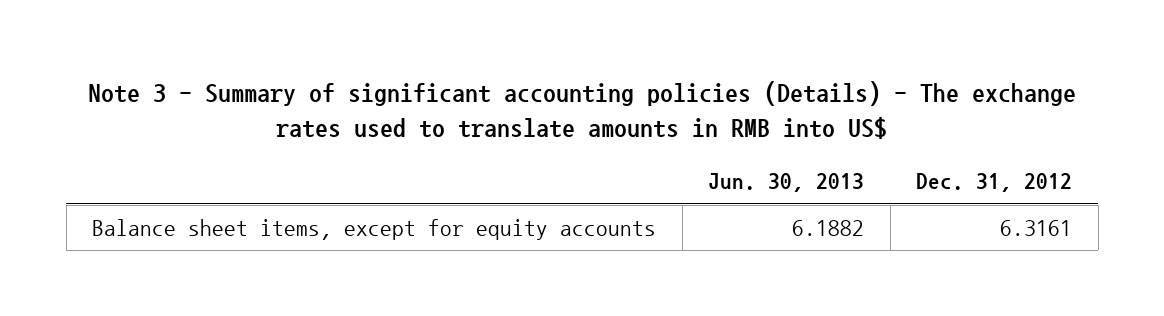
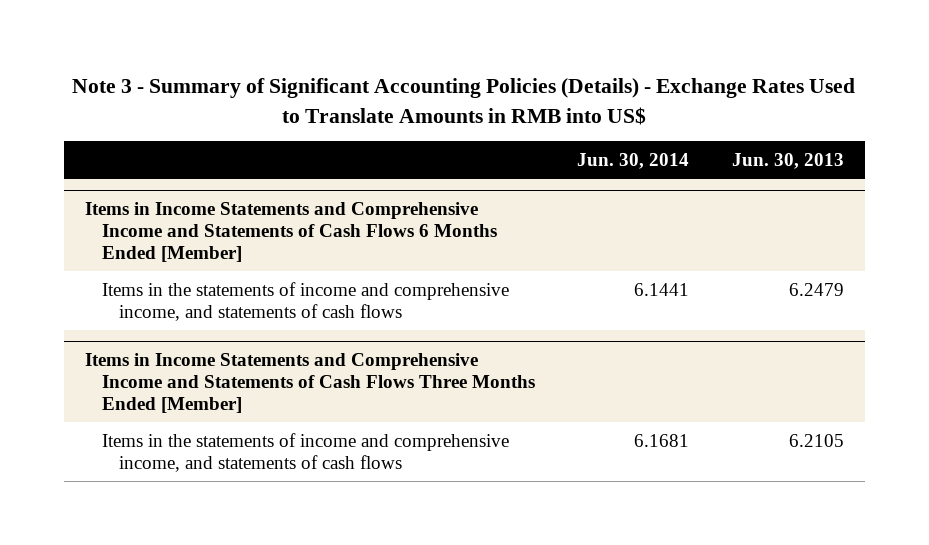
- Note 3 - Summary of significant accounting policies (Details) - The exchange rates used to translate amounts in RMB into US$
+ Note 3 - Summary of Significant Accounting Policies (Details) - Exchange Rates Used to Translate Amounts in RMB into US$
- | Jun. 30, 2013 | Dec. 31, 2012
+ | Jun. 30, 2014 | Jun. 30, 2013
- Balance sheet items, except for equity accounts | 6.1882 | 6.3161
+ Items in Income Statements and Comprehensive Income and Statements of Cash Flows 6 Months Ended [Member]
+ Items in the statements of income and comprehensive income, and statements of cash flows | 6.1441 | 6.2479
+ Items in Income Statements and Comprehensive Income and Statements of Cash Flows Three Months Ended [Member]
+ Items in the statements of income and comprehensive income, and statements of cash flows | 6.1681 | 6.2105

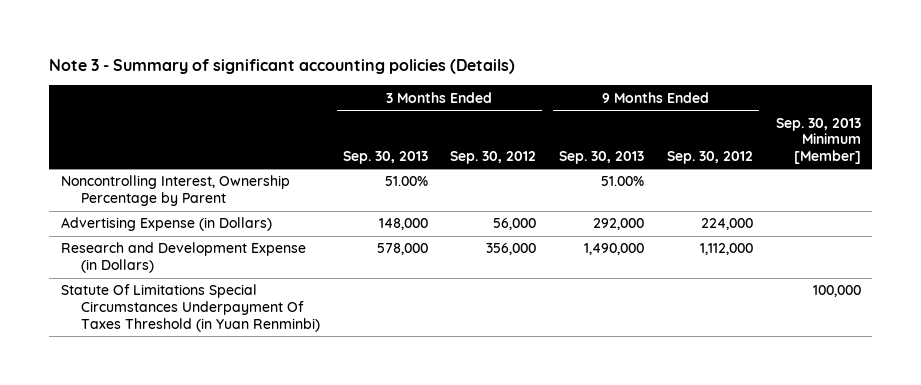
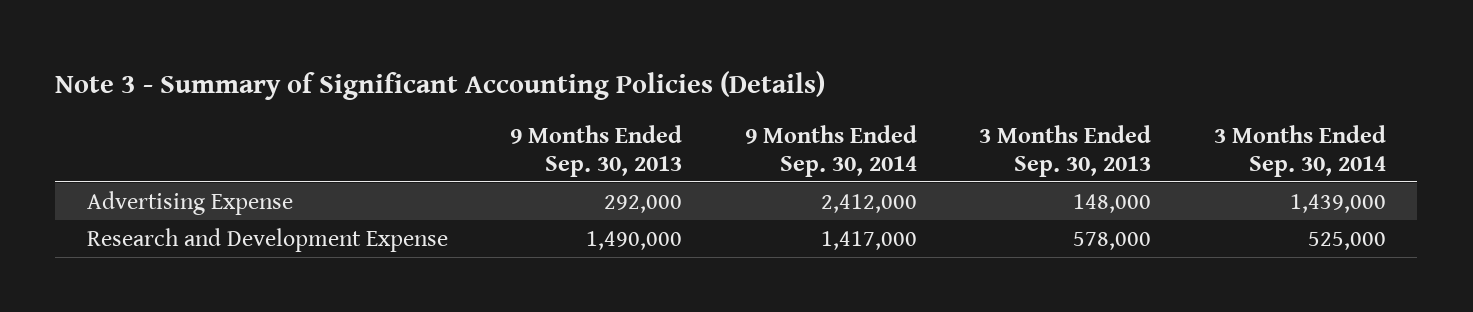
- Note 3 - Summary of significant accounting policies (Details)
+ Note 3 - Summary of Significant Accounting Policies (Details)
- | 3 Months Ended Sep. 30, 2013 | 3 Months Ended Sep. 30, 2012 | 9 Months Ended Sep. 30, 2013 | 9 Months Ended Sep. 30, 2012 | Sep. 30, 2013 Minimum [Member]
+ | 9 Months Ended Sep. 30, 2013 | 9 Months Ended Sep. 30, 2014 | 3 Months Ended Sep. 30, 2013 | 3 Months Ended Sep. 30, 2014
- Noncontrolling Interest, Ownership Percentage by Parent | 51.00% | | 51.00% | |
- Advertising Expense (in Dollars) | 148,000 | 56,000 | 292,000 | 224,000 |
- Research and Development Expense (in Dollars) | 578,000 | 356,000 | 1,490,000 | 1,112,000 |
- Statute Of Limitations Special Circumstances Underpayment Of Taxes Threshold (in Yuan Renminbi) | | | | | 100,000
+ Advertising Expense | 292,000 | 2,412,000 | 148,000 | 1,439,000
+ Research and Development Expense | 1,490,000 | 1,417,000 | 578,000 | 525,000

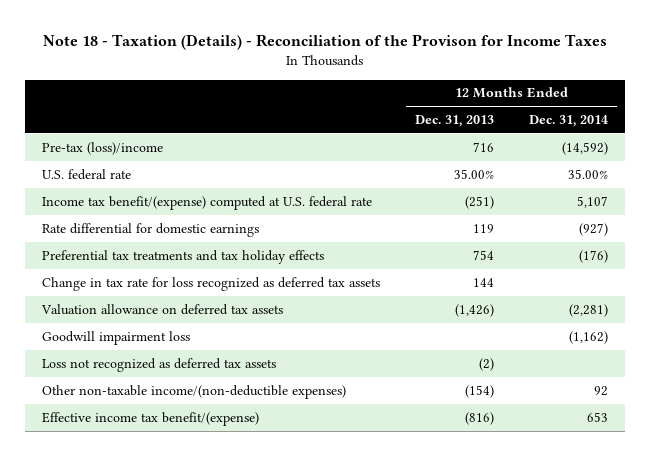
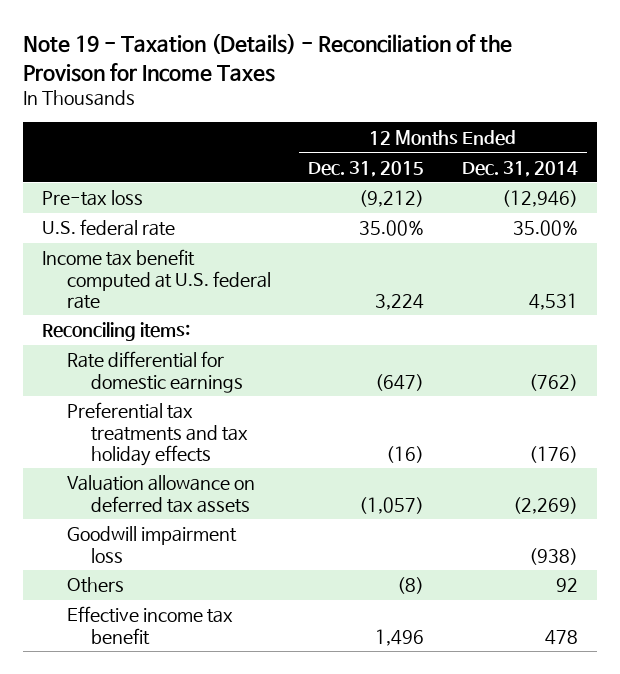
- Note 18 - Taxation (Details) - Reconciliation of the Provison for Income Taxes
+ Note 19 - Taxation (Details) - Reconciliation of the Provison for Income Taxes
- | 12 Months Ended Dec. 31, 2013 | 12 Months Ended Dec. 31, 2014
+ | 12 Months Ended Dec. 31, 2015 | 12 Months Ended Dec. 31, 2014
- Pre-tax (loss)/income | 716 | (14,592)
+ Pre-tax loss | (9,212) | (12,946)
- Income tax benefit/(expense) computed at U.S. federal rate | (251) | 5,107
- Rate differential for domestic earnings | 119 | (927)
+ Income tax benefit computed at U.S. federal rate | 3,224 | 4,531
+ Reconciling items:
+ Rate differential for domestic earnings | (647) | (762)
- Change in tax rate for loss recognized as deferred tax assets | 144 |
- Valuation allowance on deferred tax assets | (1,426) | (2,281)
- Goodwill impairment loss | | (1,162)
- Loss not recognized as deferred tax assets | (2) |
- Other non-taxable income/(non-deductible expenses) | (154) | 92
- Effective income tax benefit/(expense) | (816) | 653
+ Valuation allowance on deferred tax assets | (1,057) | (2,269)
+ Goodwill impairment loss | | (938)
+ Others | (8) | 92
+ Effective income tax benefit | 1,496 | 478

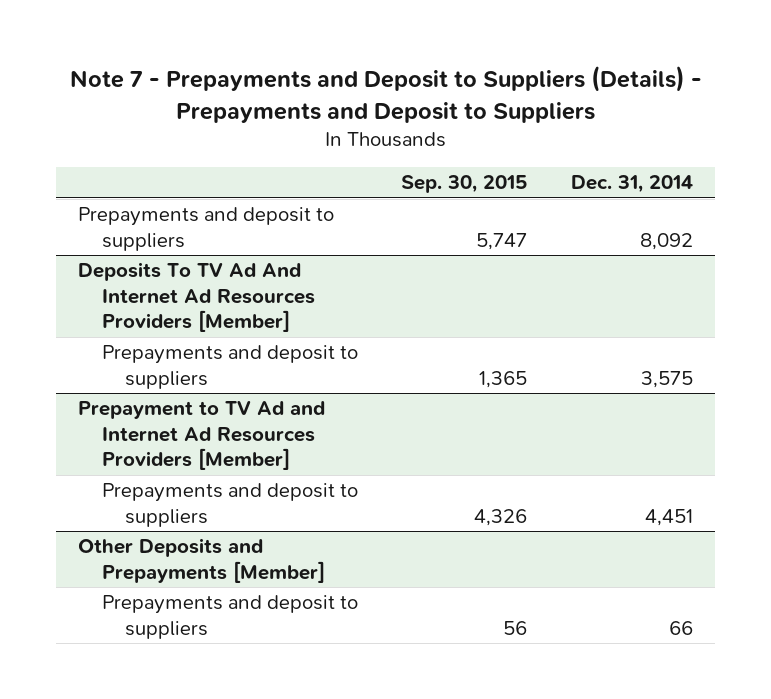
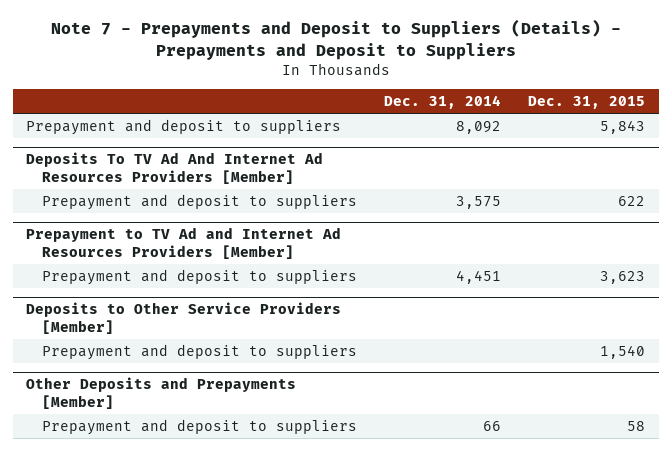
- | Sep. 30, 2015 | Dec. 31, 2014
+ | Dec. 31, 2014 | Dec. 31, 2015
- Prepayments and deposit to suppliers | 5,747 | 8,092
+ Prepayment and deposit to suppliers | 8,092 | 5,843
@ Deposits To TV Ad And Internet Ad Resources Providers [Member]
- Prepayments and deposit to suppliers | 1,365 | 3,575
+ Prepayment and deposit to suppliers | 3,575 | 622
@ Prepayment to TV Ad and Internet Ad Resources Providers [Member]
- Prepayments and deposit to suppliers | 4,326 | 4,451
+ Prepayment and deposit to suppliers | 4,451 | 3,623
+ Deposits to Other Service Providers [Member]
+ Prepayment and deposit to suppliers | | 1,540
@ Other Deposits and Prepayments [Member]
- Prepayments and deposit to suppliers | 56 | 66
+ Prepayment and deposit to suppliers | 66 | 58

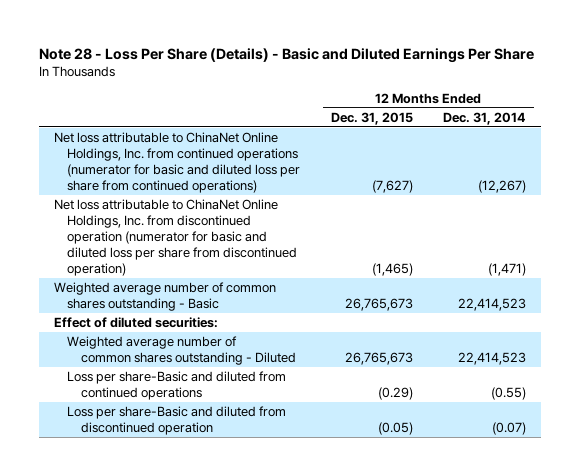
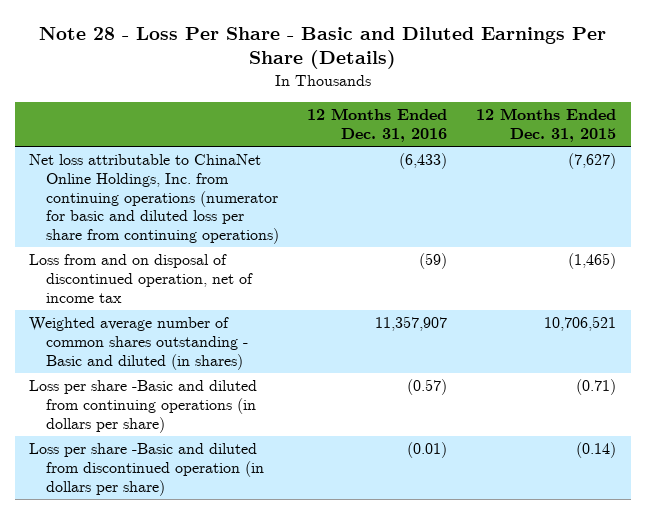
- Note 28 - Loss Per Share (Details) - Basic and Diluted Earnings Per Share
+ Note 28 - Loss Per Share - Basic and Diluted Earnings Per Share (Details)
- | 12 Months Ended Dec. 31, 2015 | 12 Months Ended Dec. 31, 2014
+ | 12 Months Ended Dec. 31, 2016 | 12 Months Ended Dec. 31, 2015
- Net loss attributable to ChinaNet Online Holdings, Inc. from continued operations (numerator for basic and diluted loss per share from continued operations) | (7,627) | (12,267)
- Net loss attributable to ChinaNet Online Holdings, Inc. from discontinued operation (numerator for basic and diluted loss per share from discontinued operation) | (1,465) | (1,471)
- Weighted average number of common shares outstanding - Basic | 26,765,673 | 22,414,523
- Effect of diluted securities:
- Weighted average number of common shares outstanding - Diluted | 26,765,673 | 22,414,523
- Loss per share-Basic and diluted from continued operations | (0.29) | (0.55)
- Loss per share-Basic and diluted from discontinued operation | (0.05) | (0.07)
+ Net loss attributable to ChinaNet Online Holdings, Inc. from continuing operations (numerator for basic and diluted loss per share from continuing operations) | (6,433) | (7,627)
+ Loss from and on disposal of discontinued operation, net of income tax | (59) | (1,465)
+ Weighted average number of common shares outstanding - Basic and diluted (in shares) | 11,357,907 | 10,706,521
+ Loss per share -Basic and diluted from continuing operations (in dollars per share) | (0.57) | (0.71)
+ Loss per share -Basic and diluted from discontinued operation (in dollars per share) | (0.01) | (0.14)

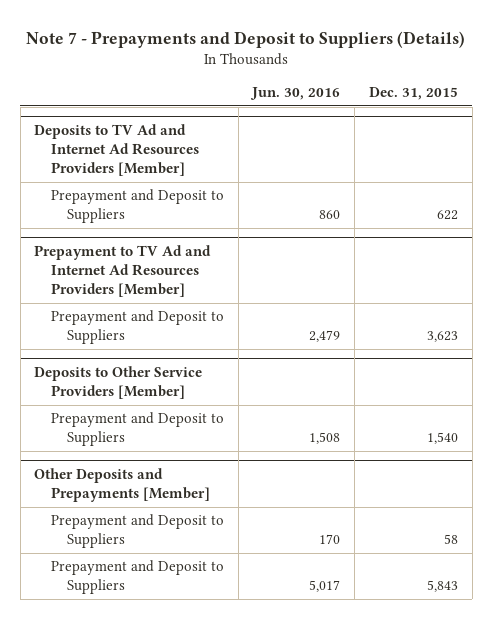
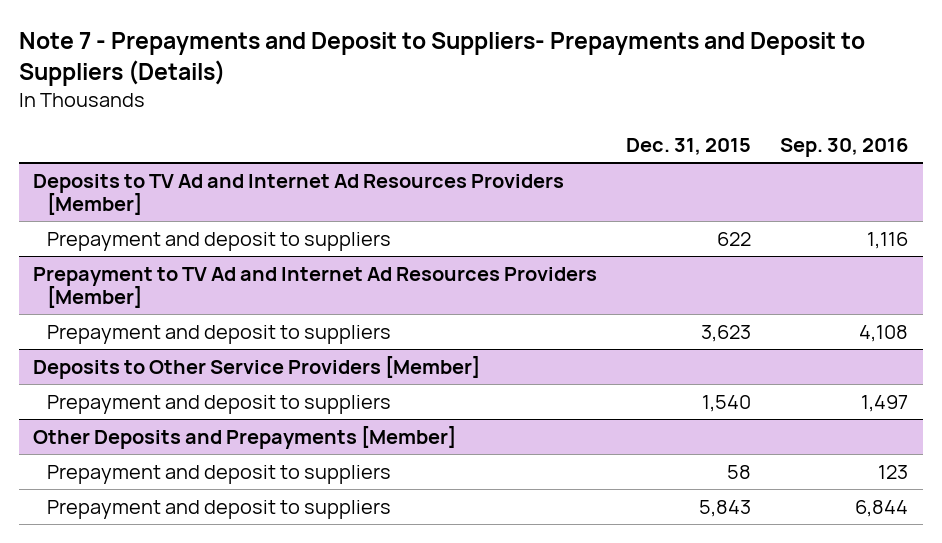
- Note 7 - Prepayments and Deposit to Suppliers (Details)
+ Note 7 - Prepayments and Deposit to Suppliers- Prepayments and Deposit to Suppliers (Details)
- | Jun. 30, 2016 | Dec. 31, 2015
+ | Dec. 31, 2015 | Sep. 30, 2016
@ Deposits to TV Ad and Internet Ad Resources Providers [Member]
- Prepayment and Deposit to Suppliers | 860 | 622
+ Prepayment and deposit to suppliers | 622 | 1,116
@ Prepayment to TV Ad and Internet Ad Resources Providers [Member]
- Prepayment and Deposit to Suppliers | 2,479 | 3,623
+ Prepayment and deposit to suppliers | 3,623 | 4,108
@ Deposits to Other Service Providers [Member]
- Prepayment and Deposit to Suppliers | 1,508 | 1,540
+ Prepayment and deposit to suppliers | 1,540 | 1,497
@ Other Deposits and Prepayments [Member]
- Prepayment and Deposit to Suppliers | 170 | 58
- Prepayment and Deposit to Suppliers | 5,017 | 5,843
+ Prepayment and deposit to suppliers | 58 | 123
+ Prepayment and deposit to suppliers | 5,843 | 6,844

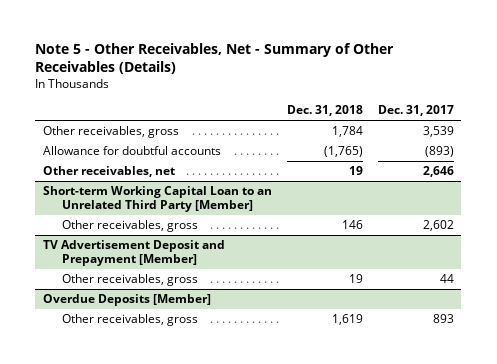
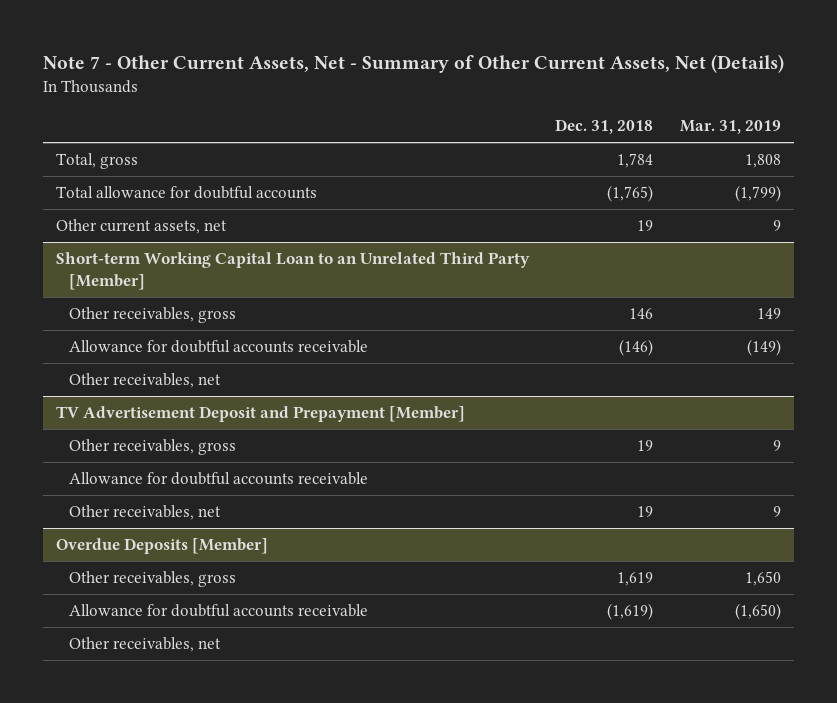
- Note 5 - Other Receivables, Net - Summary of Other Receivables (Details)
+ Note 7 - Other Current Assets, Net - Summary of Other Current Assets, Net (Details)
- | Dec. 31, 2018 | Dec. 31, 2017
+ | Dec. 31, 2018 | Mar. 31, 2019
- Other receivables, gross | 1,784 | 3,539
- Allowance for doubtful accounts | (1,765) | (893)
- Other receivables, net | 19 | 2,646
+ Total, gross | 1,784 | 1,808
+ Total allowance for doubtful accounts | (1,765) | (1,799)
+ Other current assets, net | 19 | 9
@ Short-term Working Capital Loan to an Unrelated Third Party [Member]
+ Allowance for doubtful accounts receivable | (146) | (149)
+ Other receivables, net
@ TV Advertisement Deposit and Prepayment [Member]
+ Allowance for doubtful accounts receivable
+ Other receivables, net | 19 | 9
@ Overdue Deposits [Member]
+ Allowance for doubtful accounts receivable | (1,619) | (1,650)
+ Other receivables, net

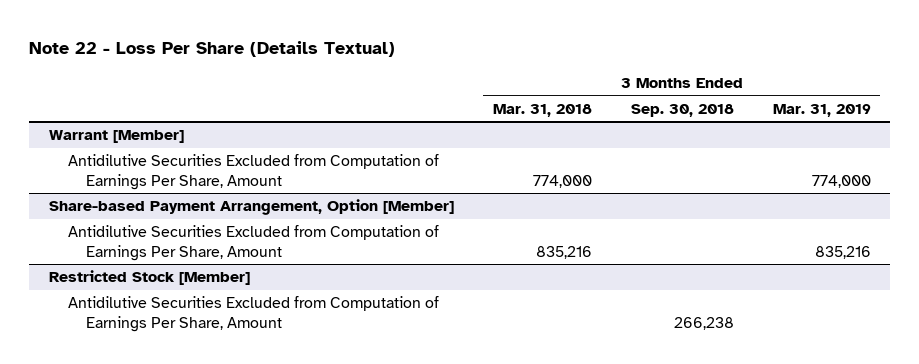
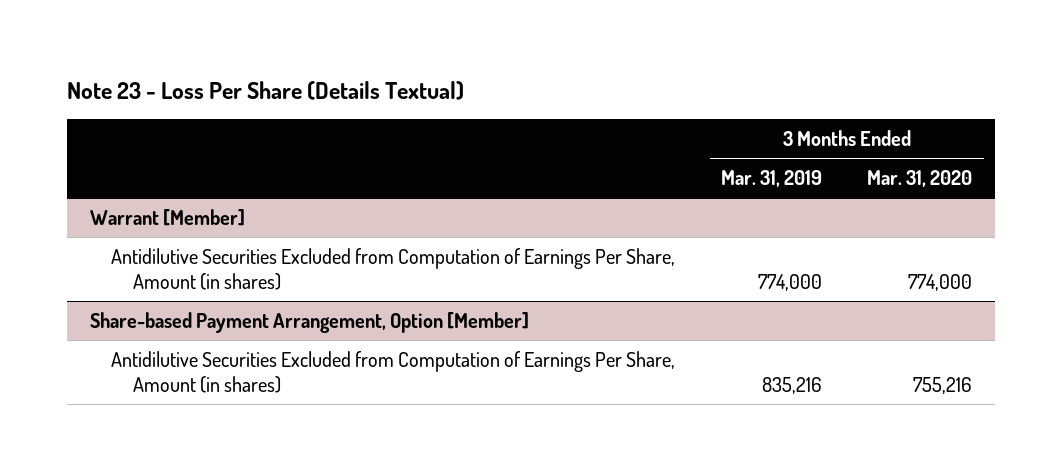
- Note 22 - Loss Per Share (Details Textual)
+ Note 23 - Loss Per Share (Details Textual)
- | 3 Months Ended Mar. 31, 2018 | 3 Months Ended Sep. 30, 2018 | 3 Months Ended Mar. 31, 2019
+ | 3 Months Ended Mar. 31, 2019 | 3 Months Ended Mar. 31, 2020
@ Warrant [Member]
- Antidilutive Securities Excluded from Computation of Earnings Per Share, Amount | 774,000 | | 774,000
+ Antidilutive Securities Excluded from Computation of Earnings Per Share, Amount (in shares) | 774,000 | 774,000
@ Share-based Payment Arrangement, Option [Member]
- Antidilutive Securities Excluded from Computation of Earnings Per Share, Amount | 835,216 | | 835,216
- Restricted Stock [Member]
- Antidilutive Securities Excluded from Computation of Earnings Per Share, Amount | | 266,238 |
@ Share-based Payment Arrangement, Option [Member]
+ Antidilutive Securities Excluded from Computation of Earnings Per Share, Amount (in shares) | 835,216 | 755,216

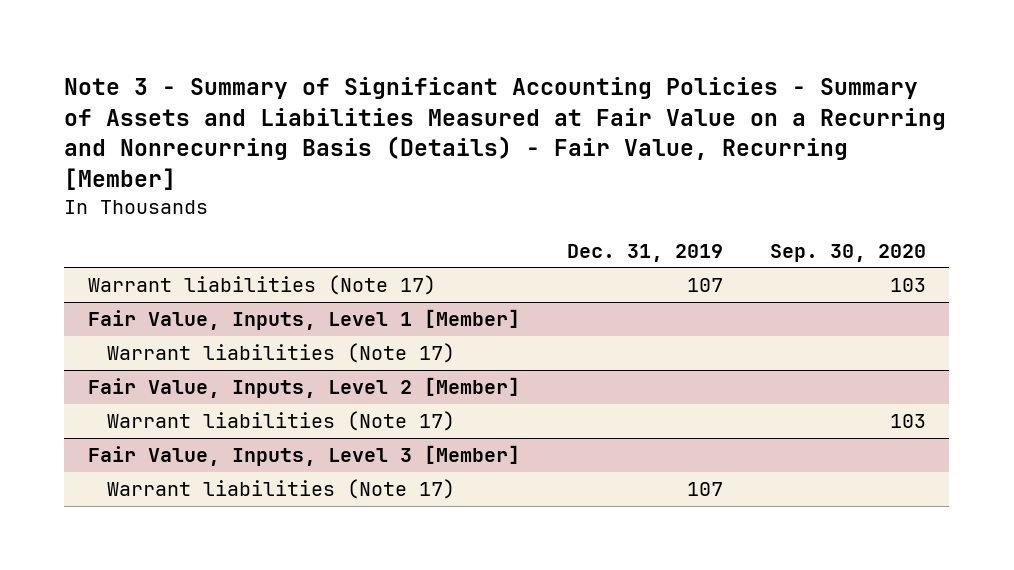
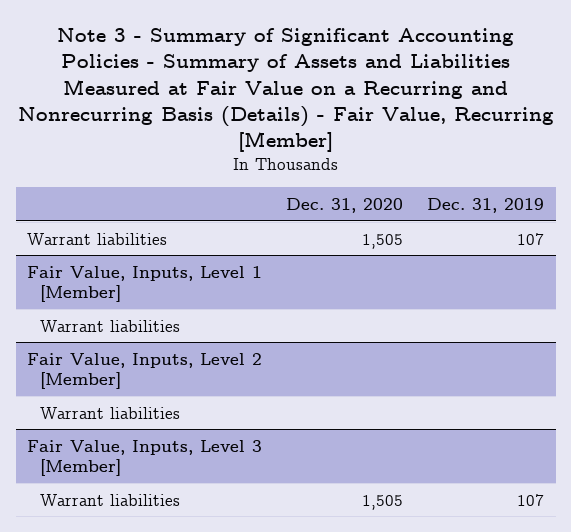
- | Dec. 31, 2019 | Sep. 30, 2020
+ | Dec. 31, 2020 | Dec. 31, 2019
- Warrant liabilities (Note 17) | 107 | 103
+ Warrant liabilities | 1,505 | 107
@ Fair Value, Inputs, Level 1 [Member]
- Warrant liabilities (Note 17)
+ Warrant liabilities
@ Fair Value, Inputs, Level 2 [Member]
- Warrant liabilities (Note 17) | | 103
+ Warrant liabilities
@ Fair Value, Inputs, Level 3 [Member]
- Warrant liabilities (Note 17) | 107 |
+ Warrant liabilities | 1,505 | 107

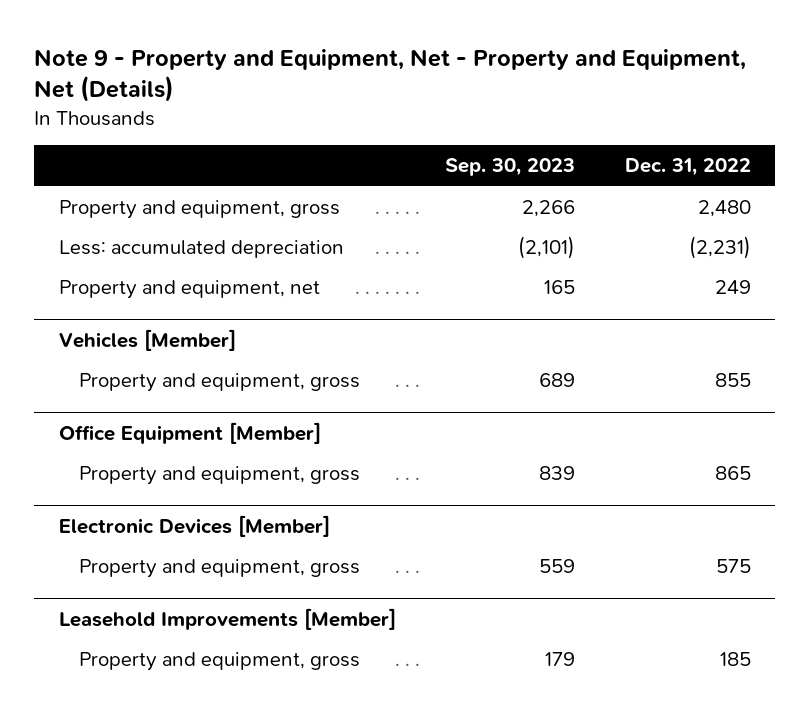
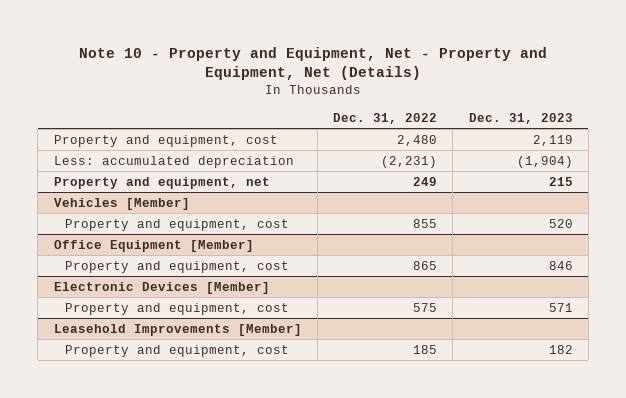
- Note 9 - Property and Equipment, Net - Property and Equipment, Net (Details)
+ Note 10 - Property and Equipment, Net - Property and Equipment, Net (Details)
- | Sep. 30, 2023 | Dec. 31, 2022
+ | Dec. 31, 2022 | Dec. 31, 2023
- Property and equipment, gross | 2,266 | 2,480
+ Property and equipment, cost | 2,480 | 2,119
@ Vehicles [Member]
- Property and equipment, gross | 689 | 855
+ Property and equipment, cost | 855 | 520
@ Office Equipment [Member]
- Property and equipment, gross | 839 | 865
+ Property and equipment, cost | 865 | 846
@ Electronic Devices [Member]
- Property and equipment, gross | 559 | 575
+ Property and equipment, cost | 575 | 571
@ Leasehold Improvements [Member]
- Property and equipment, gross | 179 | 185
+ Property and equipment, cost | 185 | 182

